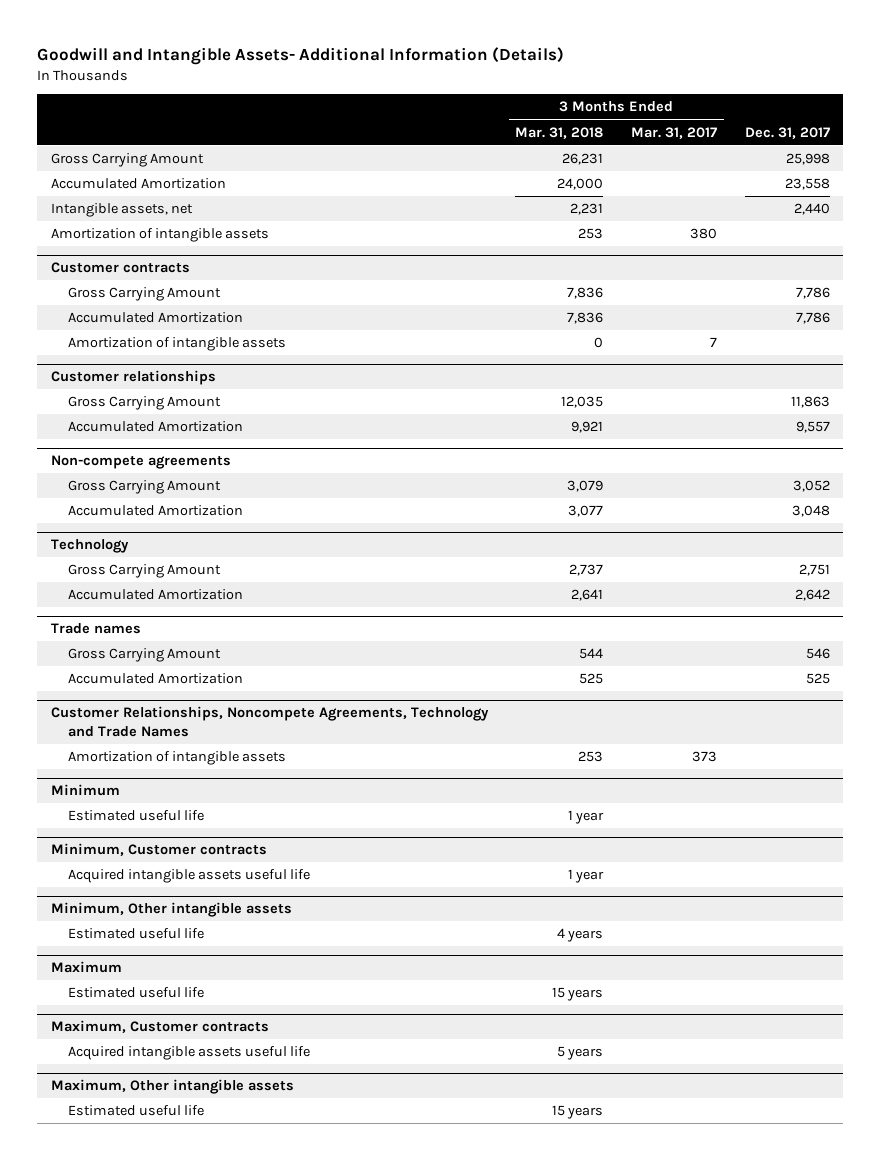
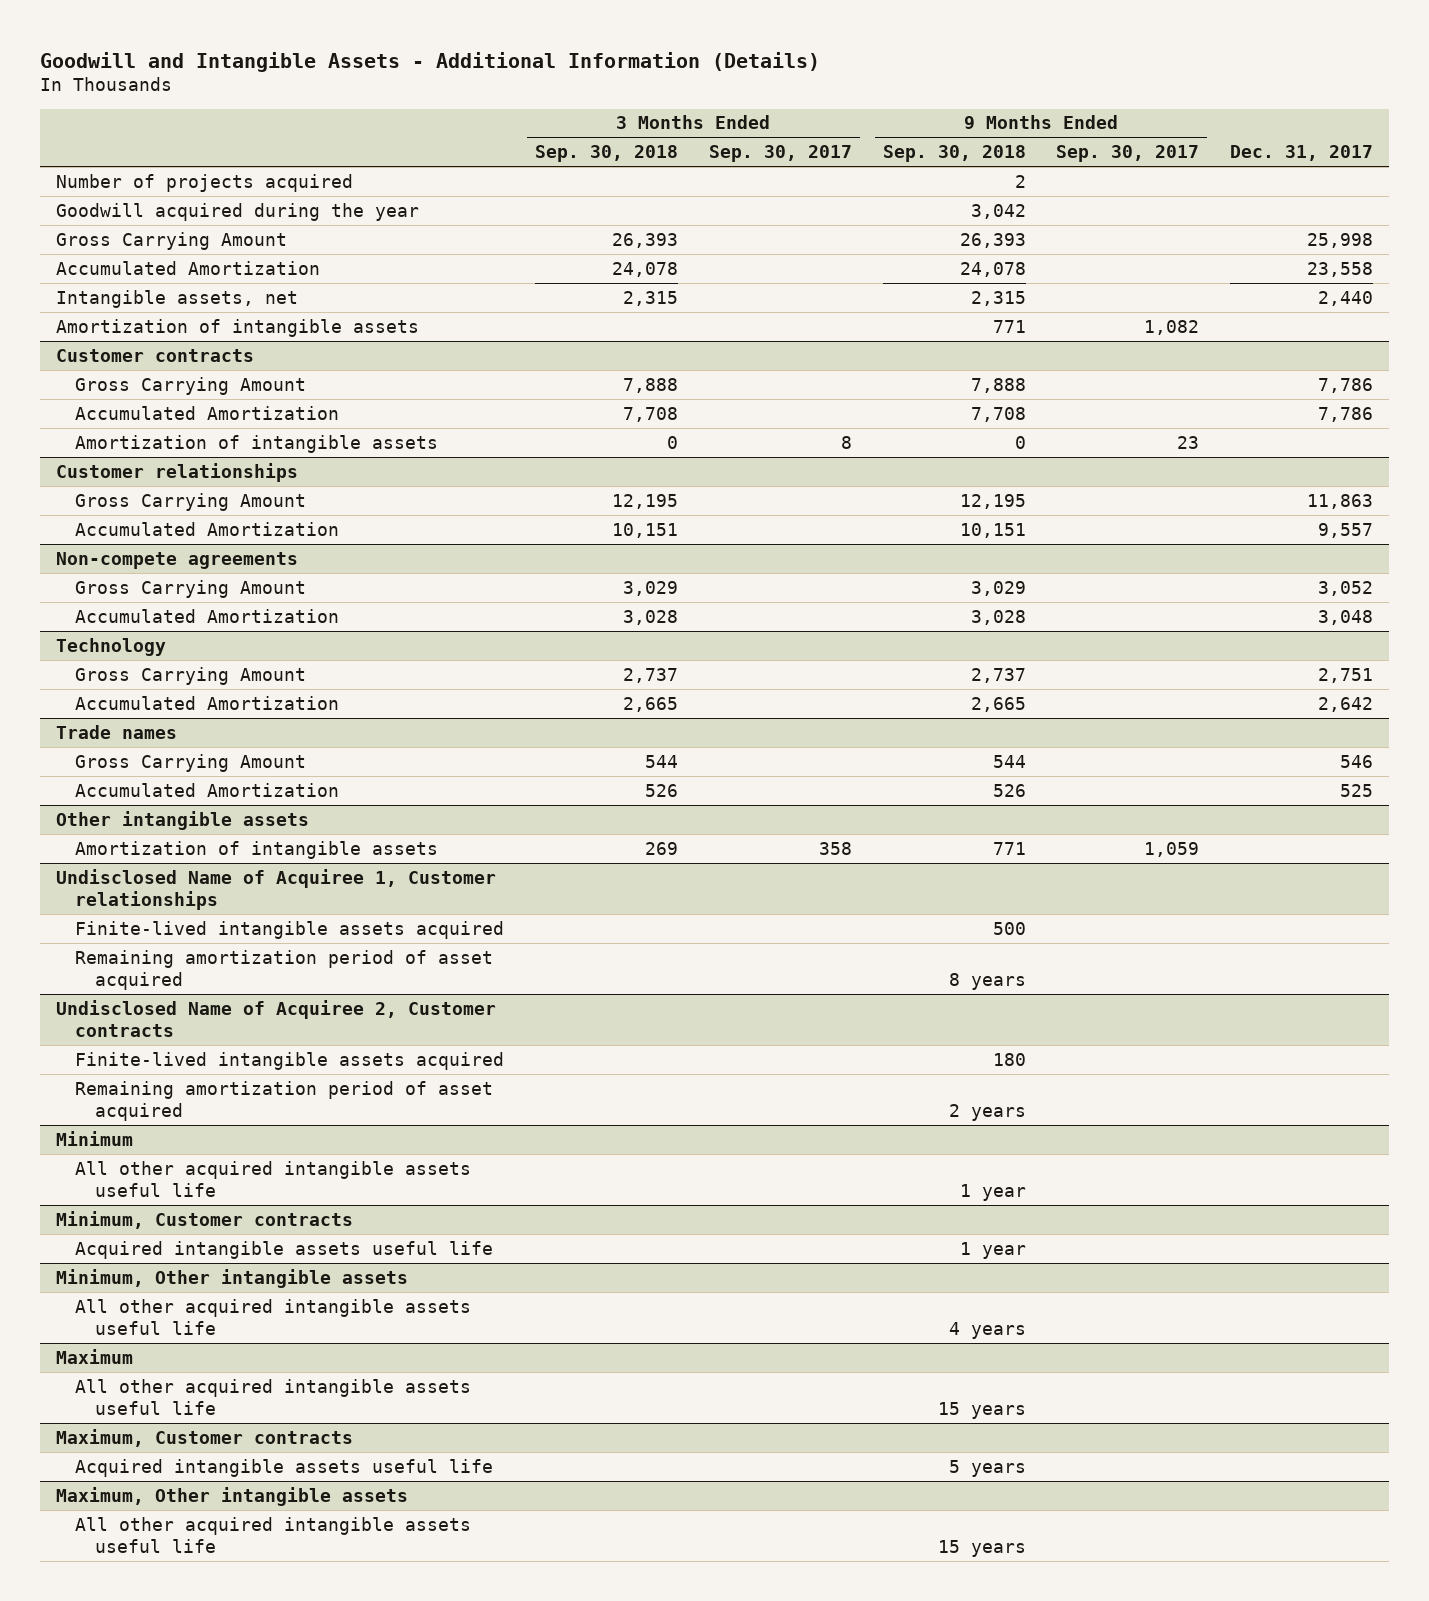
- Goodwill and Intangible Assets- Additional Information (Details)
+ Goodwill and Intangible Assets - Additional Information (Details)
- | 3 Months Ended Mar. 31, 2018 | 3 Months Ended Mar. 31, 2017 | Dec. 31, 2017
+ | 3 Months Ended Sep. 30, 2018 | 3 Months Ended Sep. 30, 2017 | 9 Months Ended Sep. 30, 2018 | 9 Months Ended Sep. 30, 2017 | Dec. 31, 2017
+ Number of projects acquired | | | 2 | |
+ Goodwill acquired during the year | | | 3,042 | |
- Customer Relationships, Noncompete Agreements, Technology and Trade Names
- Amortization of intangible assets | 253 | 373 |
+ Other intangible assets
+ Amortization of intangible assets | 269 | 358 | 771 | 1,059 |
+ Undisclosed Name of Acquiree 1, Customer relationships
+ Finite-lived intangible assets acquired | | | 500 | |
+ Remaining amortization period of asset acquired | | | 8 years | |
+ Undisclosed Name of Acquiree 2, Customer contracts
+ Finite-lived intangible assets acquired | | | 180 | |
+ Remaining amortization period of asset acquired | | | 2 years | |
@ Minimum
- Estimated useful life | 1 year | |
+ All other acquired intangible assets useful life | | | 1 year | |
@ Minimum, Other intangible assets
- Estimated useful life | 4 years | |
+ All other acquired intangible assets useful life | | | 4 years | |
@ Maximum
- Estimated useful life | 15 years | |
+ All other acquired intangible assets useful life | | | 15 years | |
@ Maximum, Other intangible assets
- Estimated useful life | 15 years | |
+ All other acquired intangible assets useful life | | | 15 years | |

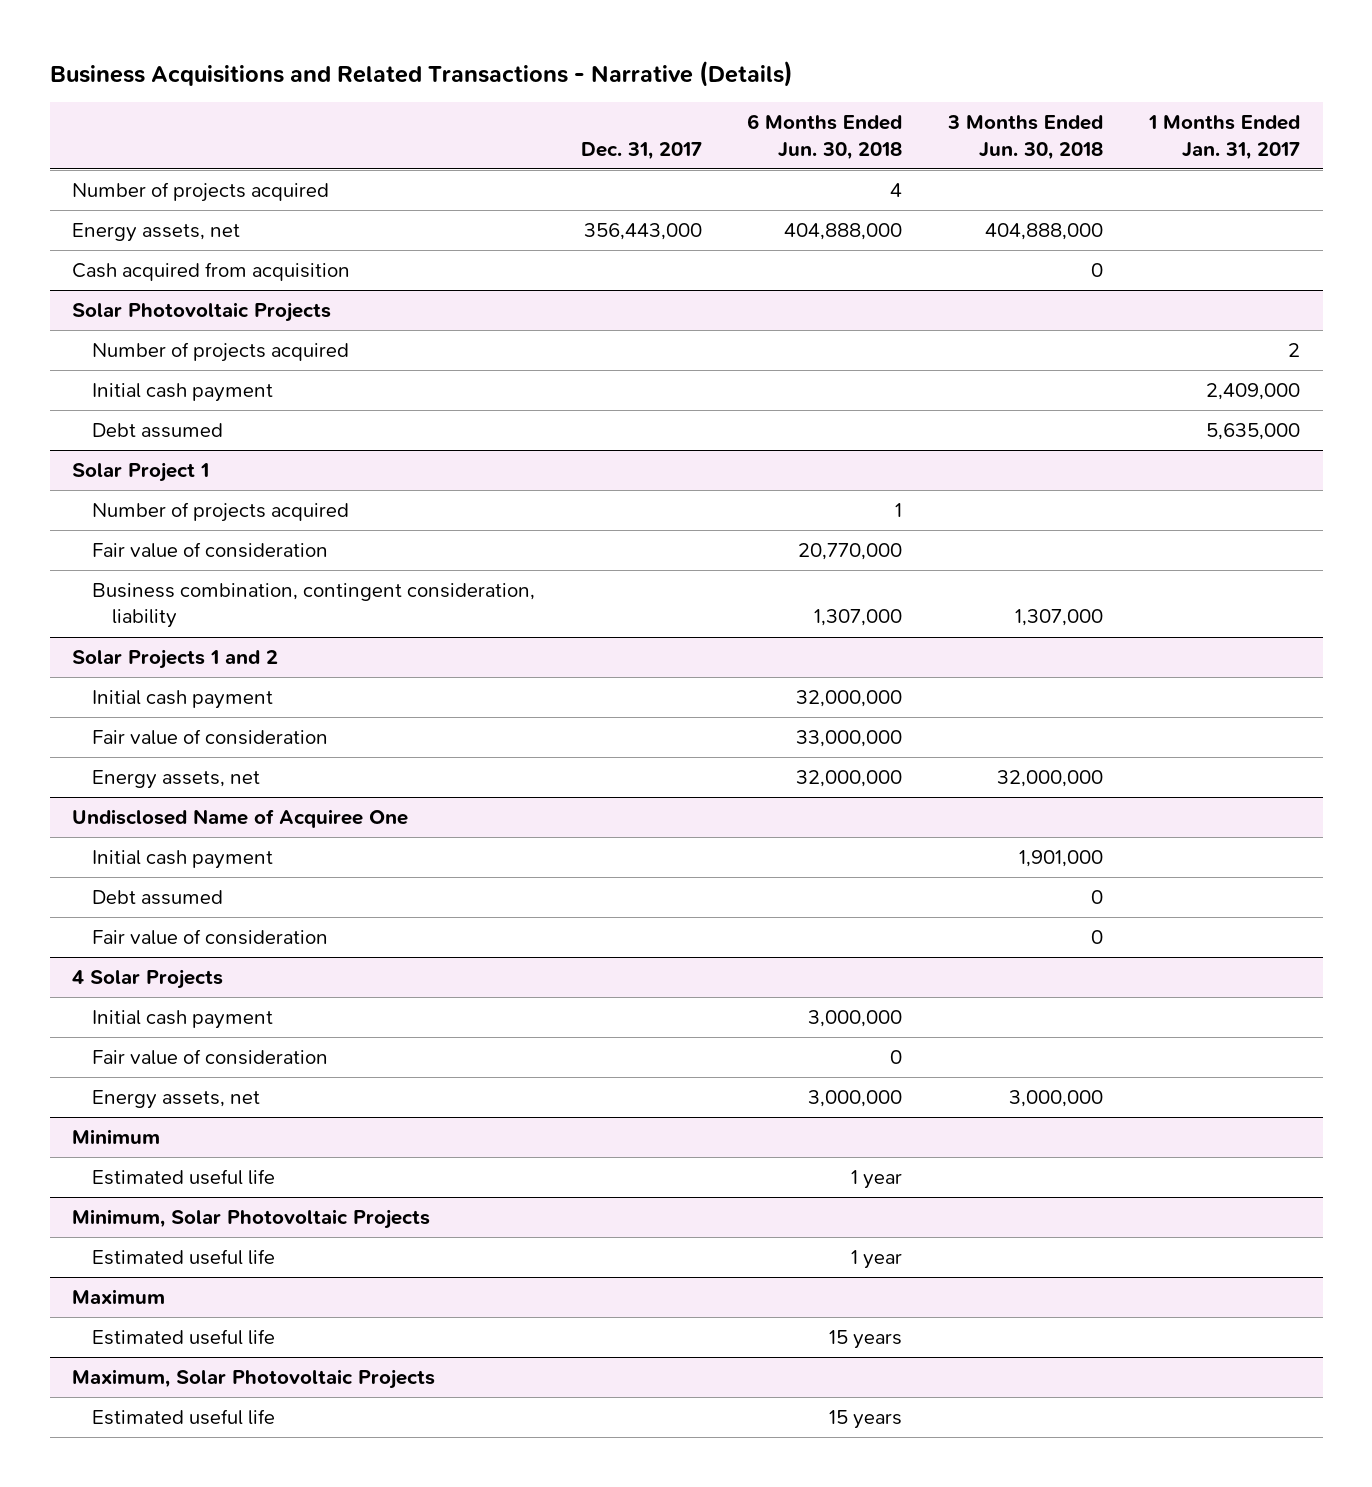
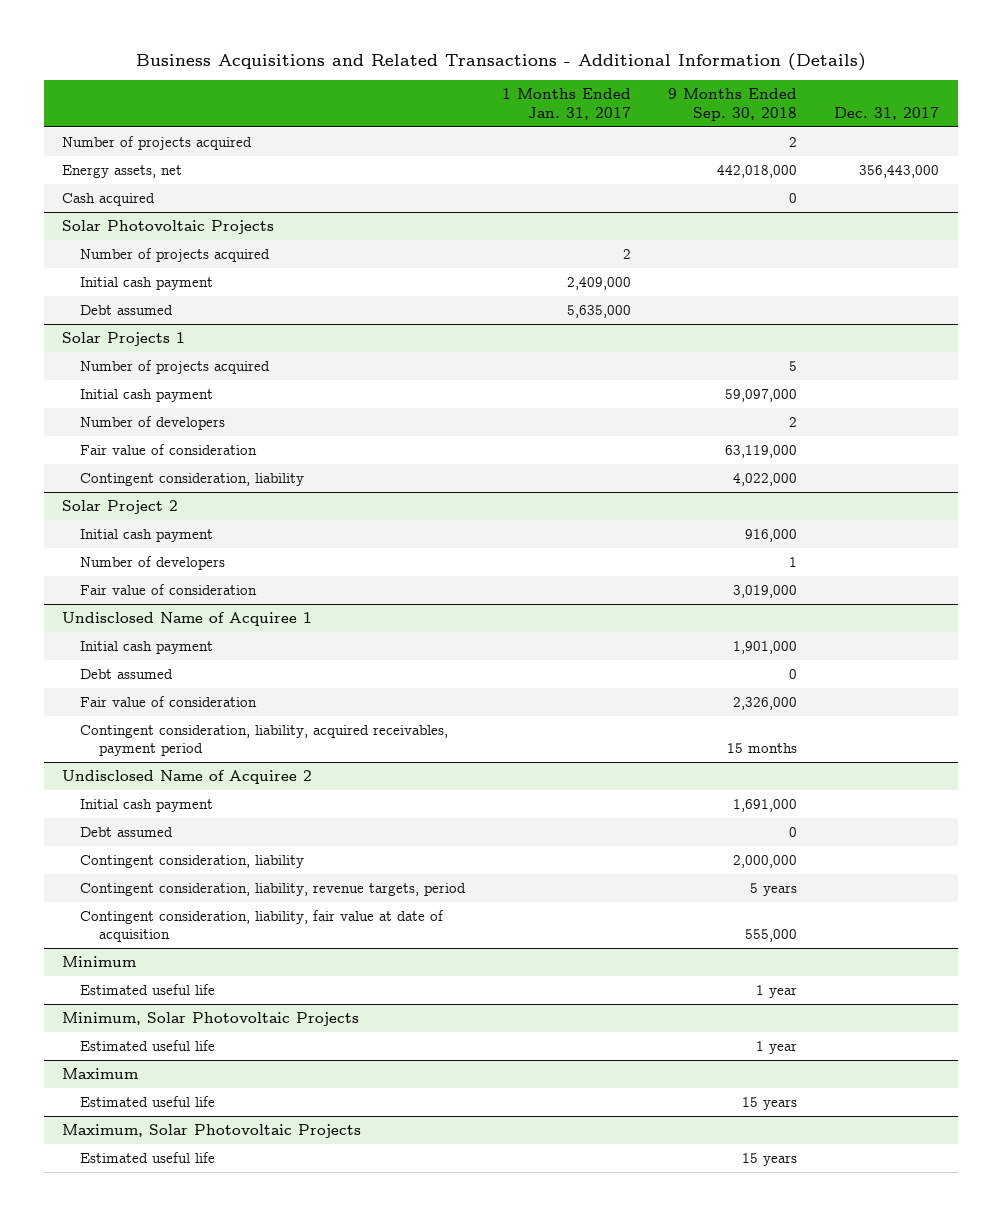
- Business Acquisitions and Related Transactions - Narrative (Details)
+ Business Acquisitions and Related Transactions - Additional Information (Details)
- | Dec. 31, 2017 | 6 Months Ended Jun. 30, 2018 | 3 Months Ended Jun. 30, 2018 | 1 Months Ended Jan. 31, 2017
+ | 1 Months Ended Jan. 31, 2017 | 9 Months Ended Sep. 30, 2018 | Dec. 31, 2017
- Cash acquired from acquisition | | | 0 |
+ Cash acquired | | 0 |
- Solar Project 1
+ Solar Projects 1
+ Initial cash payment | | 59,097,000 |
+ Number of developers | | 2 |
- Business combination, contingent consideration, liability | | 1,307,000 | 1,307,000 |
- Solar Projects 1 and 2
- Initial cash payment | | 32,000,000 | |
- Fair value of consideration | | 33,000,000 | |
- Energy assets, net | | 32,000,000 | 32,000,000 |
- Undisclosed Name of Acquiree One
+ Contingent consideration, liability | | 4,022,000 |
+ Solar Project 2
+ Initial cash payment | | 916,000 |
+ Number of developers | | 1 |
+ Fair value of consideration | | 3,019,000 |
+ Undisclosed Name of Acquiree 1
- 4 Solar Projects
- Initial cash payment | | 3,000,000 | |
- Fair value of consideration | | 0 | |
- Energy assets, net | | 3,000,000 | 3,000,000 |
+ Contingent consideration, liability, acquired receivables, payment period | | 15 months |
+ Undisclosed Name of Acquiree 2
+ Initial cash payment | | 1,691,000 |
+ Debt assumed | | 0 |
+ Contingent consideration, liability | | 2,000,000 |
+ Contingent consideration, liability, revenue targets, period | | 5 years |
+ Contingent consideration, liability, fair value at date of acquisition | | 555,000 |

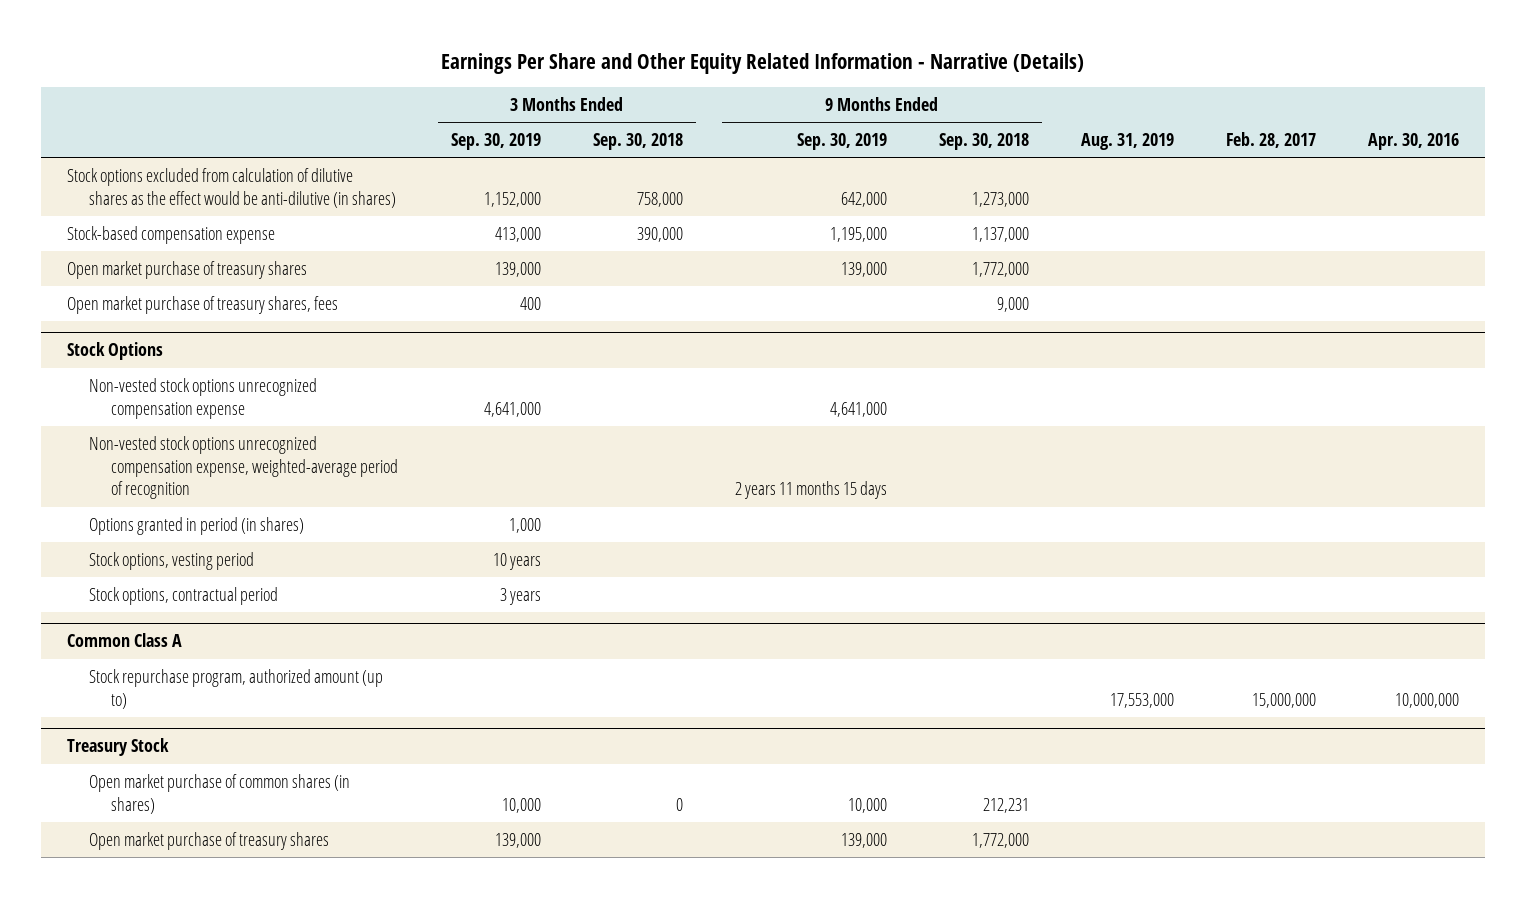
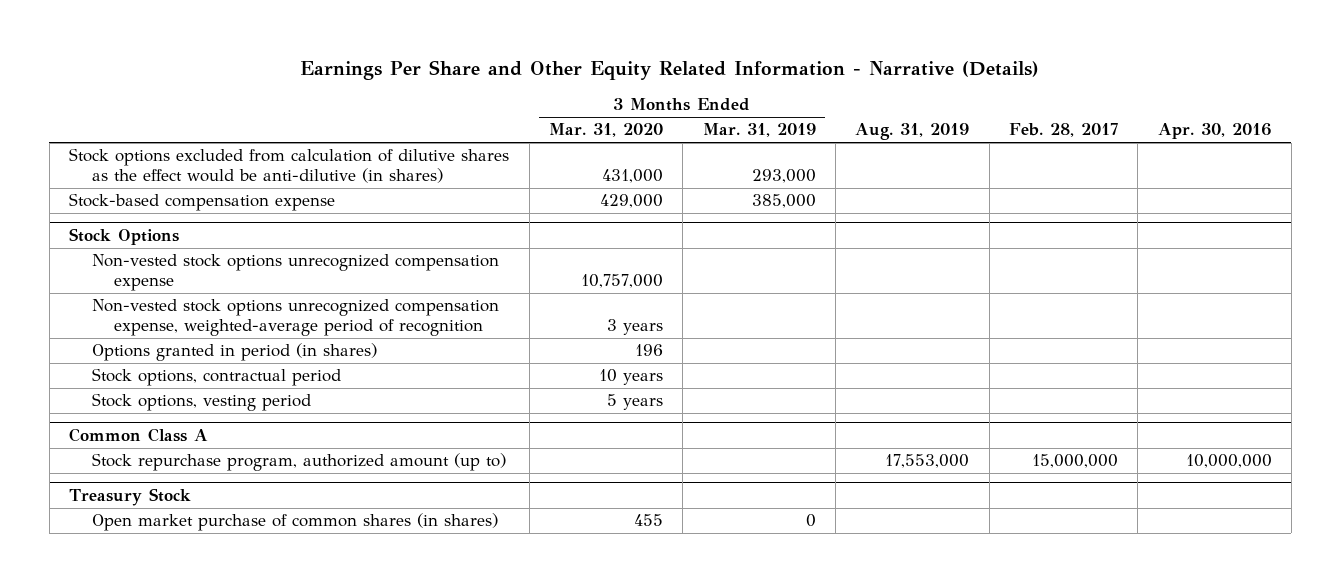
- | 3 Months Ended Sep. 30, 2019 | 3 Months Ended Sep. 30, 2018 | 9 Months Ended Sep. 30, 2019 | 9 Months Ended Sep. 30, 2018 | Aug. 31, 2019 | Feb. 28, 2017 | Apr. 30, 2016
+ | 3 Months Ended Mar. 31, 2020 | 3 Months Ended Mar. 31, 2019 | Aug. 31, 2019 | Feb. 28, 2017 | Apr. 30, 2016
- Open market purchase of treasury shares | 139,000 | | 139,000 | 1,772,000 | | |
- Open market purchase of treasury shares, fees | 400 | | | 9,000 | | |
@ Stock Options
moved down: Stock options, vesting period | 5 years | | | |
@ Treasury Stock
- Open market purchase of treasury shares | 139,000 | | 139,000 | 1,772,000 | | |

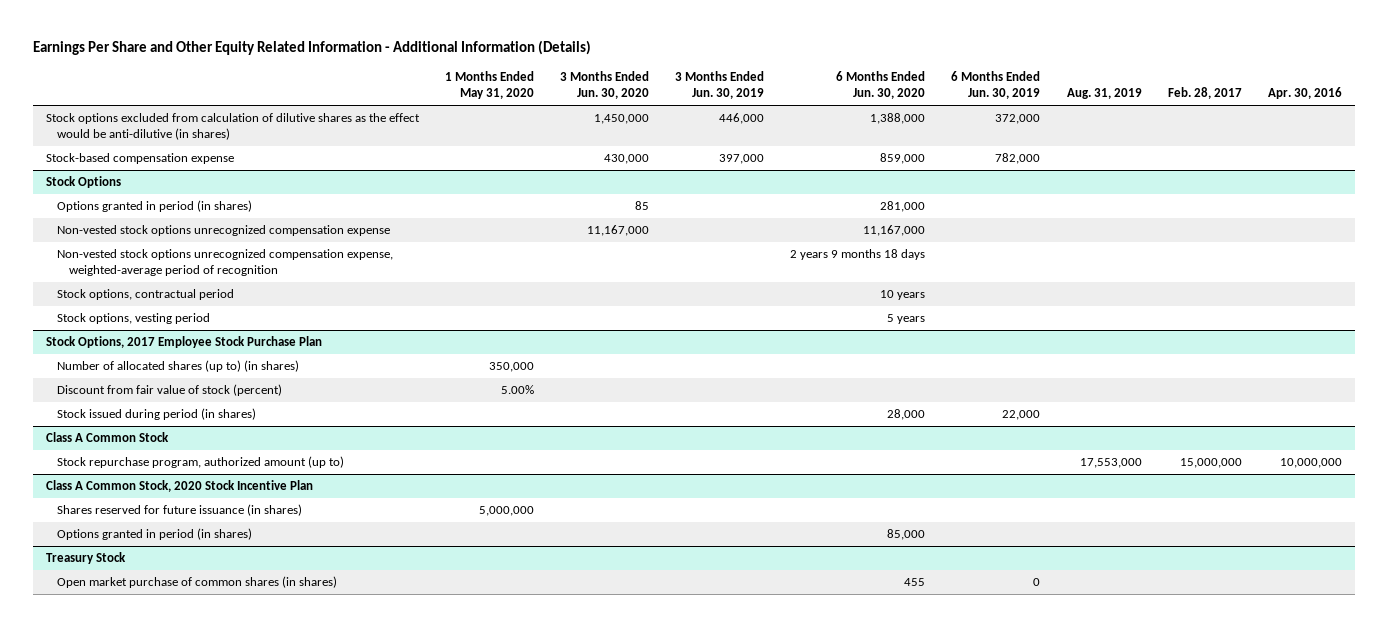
- Earnings Per Share and Other Equity Related Information - Narrative (Details)
+ Earnings Per Share and Other Equity Related Information - Additional Information (Details)
- | 3 Months Ended Mar. 31, 2020 | 3 Months Ended Mar. 31, 2019 | Aug. 31, 2019 | Feb. 28, 2017 | Apr. 30, 2016
+ | 1 Months Ended May 31, 2020 | 3 Months Ended Jun. 30, 2020 | 3 Months Ended Jun. 30, 2019 | 6 Months Ended Jun. 30, 2020 | 6 Months Ended Jun. 30, 2019 | Aug. 31, 2019 | Feb. 28, 2017 | Apr. 30, 2016
@ Stock Options
moved up: Options granted in period (in shares) | | 85 | | 281,000 | | | |
- Common Class A
+ Stock Options, 2017 Employee Stock Purchase Plan
+ Number of allocated shares (up to) (in shares) | 350,000 | | | | | | |
+ Discount from fair value of stock (percent) | 5.00% | | | | | | |
+ Stock issued during period (in shares) | | | | 28,000 | 22,000 | | |
+ Class A Common Stock
+ Class A Common Stock, 2020 Stock Incentive Plan
+ Shares reserved for future issuance (in shares) | 5,000,000 | | | | | | |
+ Options granted in period (in shares) | | | | 85,000 | | | |

